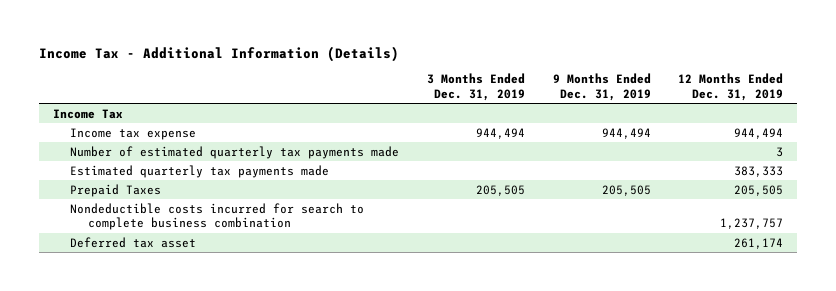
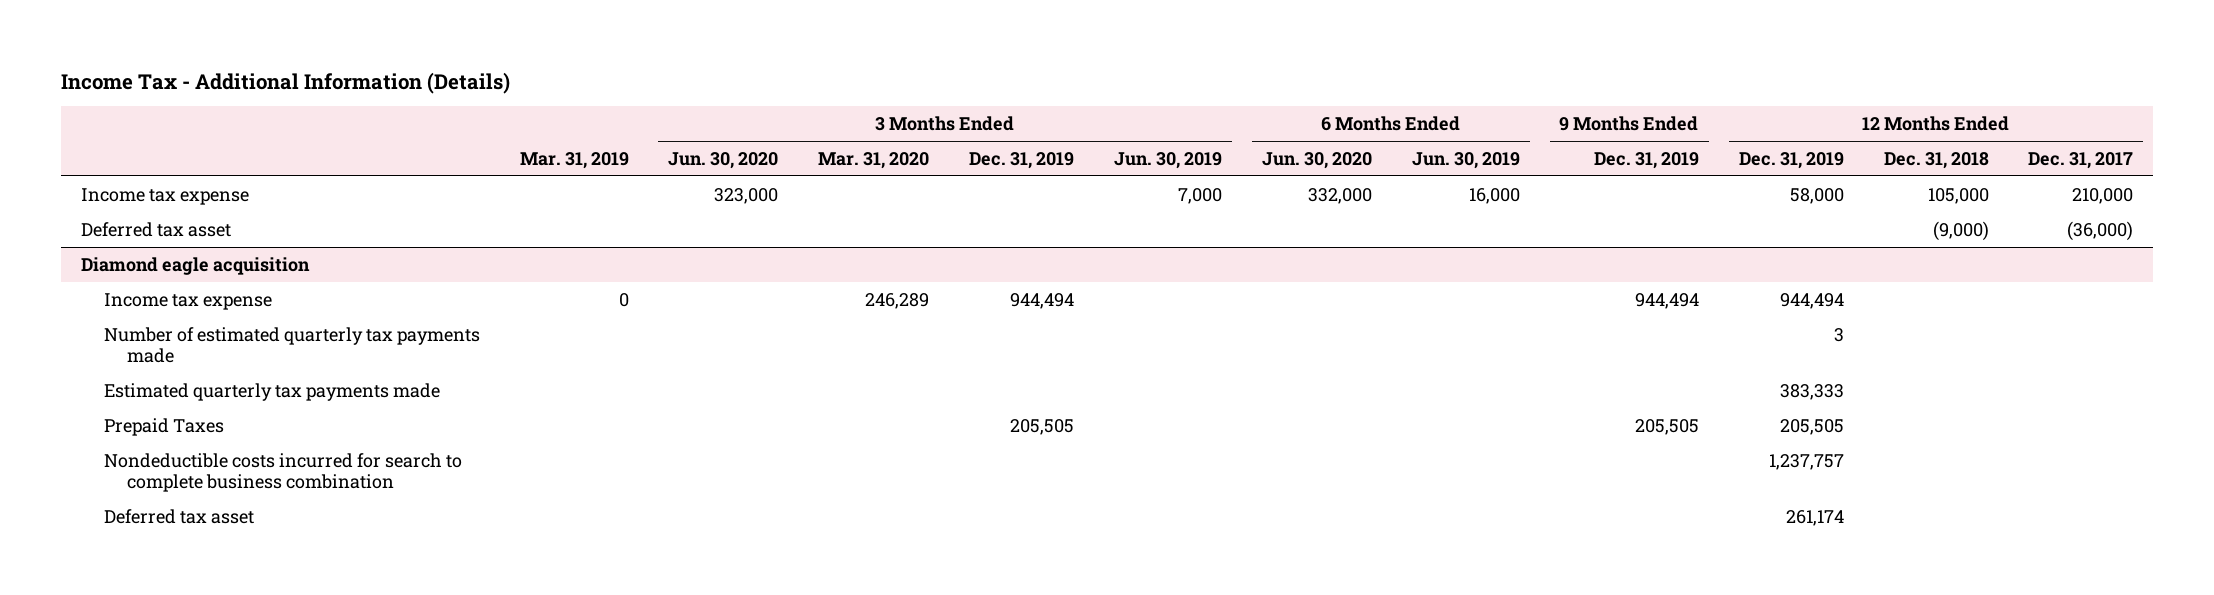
- | 3 Months Ended Dec. 31, 2019 | 9 Months Ended Dec. 31, 2019 | 12 Months Ended Dec. 31, 2019
+ | Mar. 31, 2019 | 3 Months Ended Jun. 30, 2020 | 3 Months Ended Mar. 31, 2020 | 3 Months Ended Dec. 31, 2019 | 3 Months Ended Jun. 30, 2019 | 6 Months Ended Jun. 30, 2020 | 6 Months Ended Jun. 30, 2019 | 9 Months Ended Dec. 31, 2019 | 12 Months Ended Dec. 31, 2019 | 12 Months Ended Dec. 31, 2018 | 12 Months Ended Dec. 31, 2017
- Income Tax
+ Income tax expense | | 323,000 | | | 7,000 | 332,000 | 16,000 | | 58,000 | 105,000 | 210,000
+ Deferred tax asset | | | | | | | | | | (9,000) | (36,000)
+ Diamond eagle acquisition

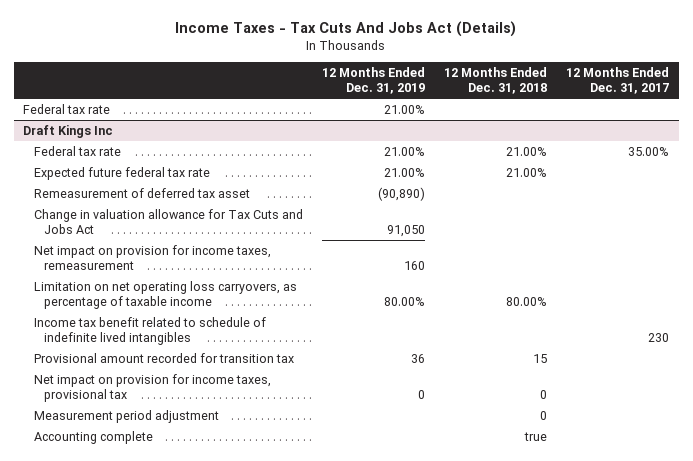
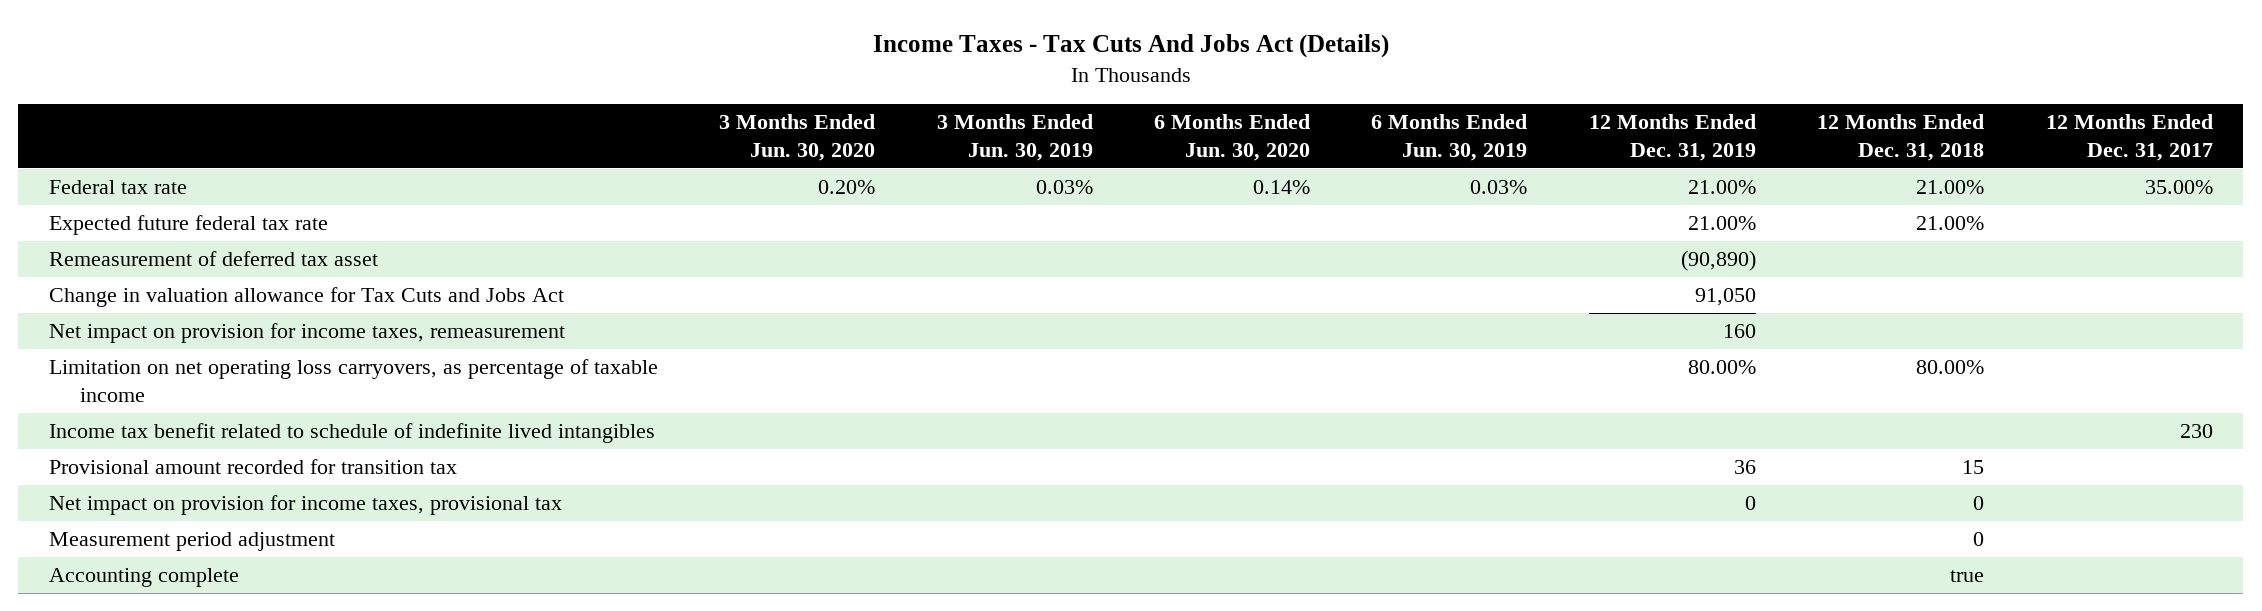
- | 12 Months Ended Dec. 31, 2019 | 12 Months Ended Dec. 31, 2018 | 12 Months Ended Dec. 31, 2017
+ | 3 Months Ended Jun. 30, 2020 | 3 Months Ended Jun. 30, 2019 | 6 Months Ended Jun. 30, 2020 | 6 Months Ended Jun. 30, 2019 | 12 Months Ended Dec. 31, 2019 | 12 Months Ended Dec. 31, 2018 | 12 Months Ended Dec. 31, 2017
- Federal tax rate | 21.00% | |
- Draft Kings Inc

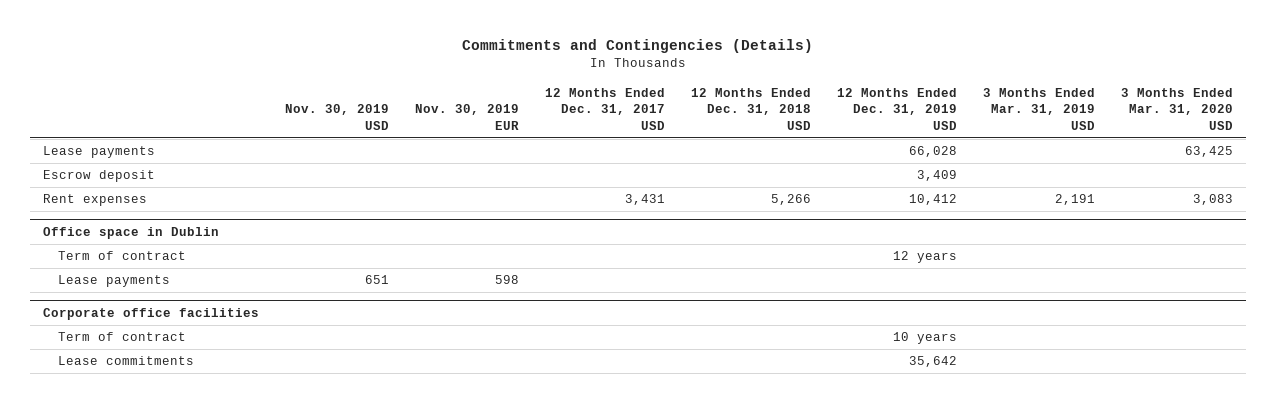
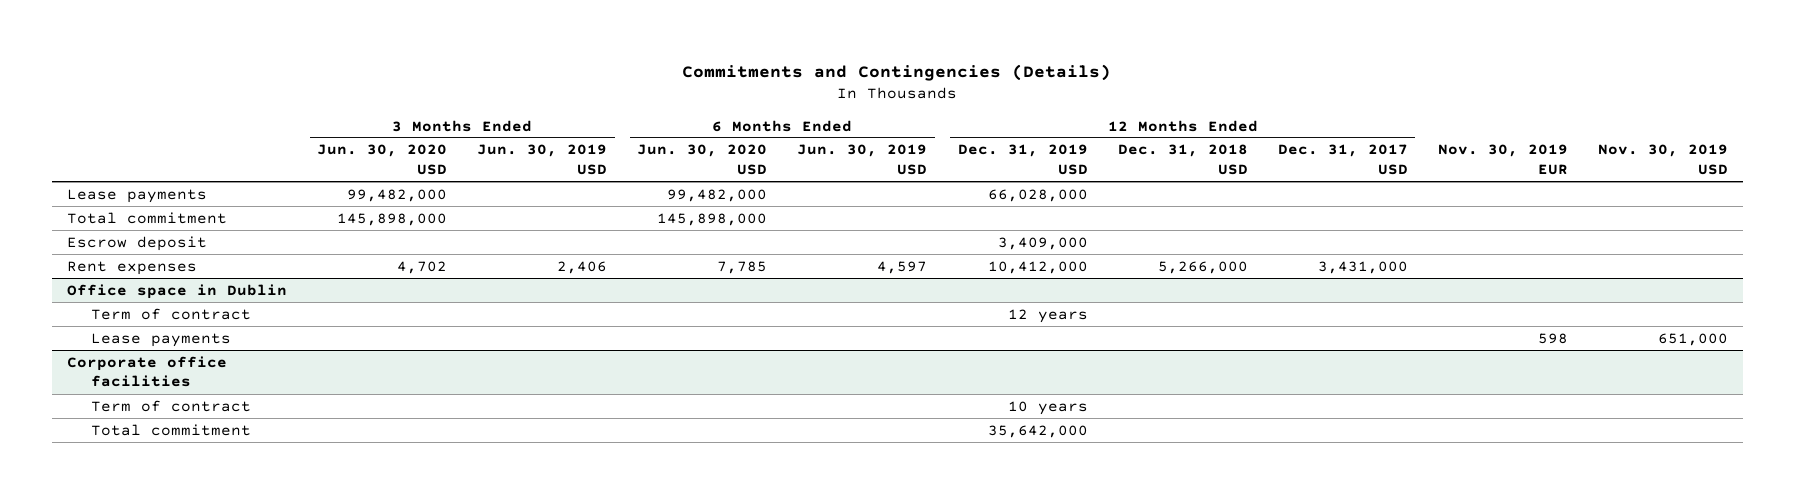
- | Nov. 30, 2019 USD | Nov. 30, 2019 EUR | 12 Months Ended Dec. 31, 2017 USD | 12 Months Ended Dec. 31, 2018 USD | 12 Months Ended Dec. 31, 2019 USD | 3 Months Ended Mar. 31, 2019 USD | 3 Months Ended Mar. 31, 2020 USD
+ | 3 Months Ended Jun. 30, 2020 USD | 3 Months Ended Jun. 30, 2019 USD | 6 Months Ended Jun. 30, 2020 USD | 6 Months Ended Jun. 30, 2019 USD | 12 Months Ended Dec. 31, 2019 USD | 12 Months Ended Dec. 31, 2018 USD | 12 Months Ended Dec. 31, 2017 USD | Nov. 30, 2019 EUR | Nov. 30, 2019 USD
- Lease payments | | | | | 66,028 | | 63,425
- Escrow deposit | | | | | 3,409 | |
- Rent expenses | | | 3,431 | 5,266 | 10,412 | 2,191 | 3,083
+ Lease payments | 99,482,000 | | 99,482,000 | | 66,028,000 | | | |
+ Total commitment | 145,898,000 | | 145,898,000 | | | | | |
+ Escrow deposit | | | | | 3,409,000 | | | |
+ Rent expenses | 4,702 | 2,406 | 7,785 | 4,597 | 10,412,000 | 5,266,000 | 3,431,000 | |
@ Office space in Dublin
- Lease payments | 651 | 598 | | | | |
+ Lease payments | | | | | | | | 598 | 651,000
@ Corporate office facilities
- Lease commitments | | | | | 35,642 | |
+ Total commitment | | | | | 35,642,000 | | | |

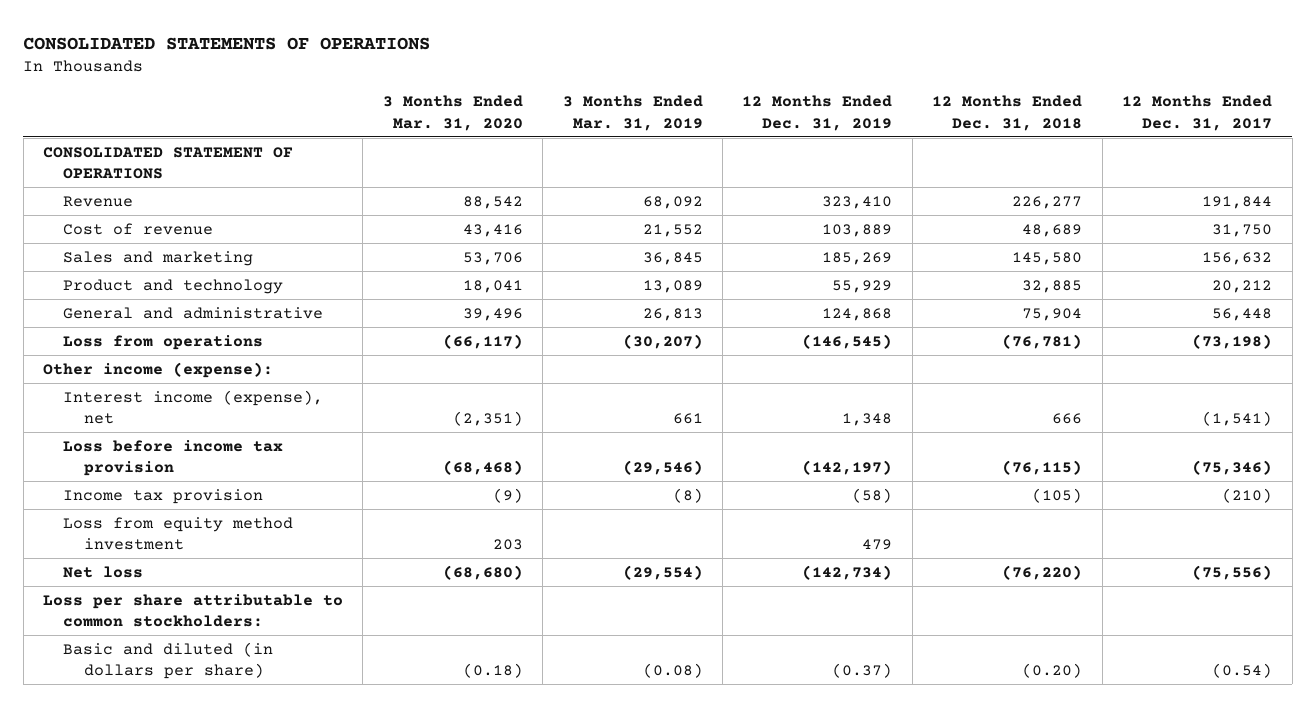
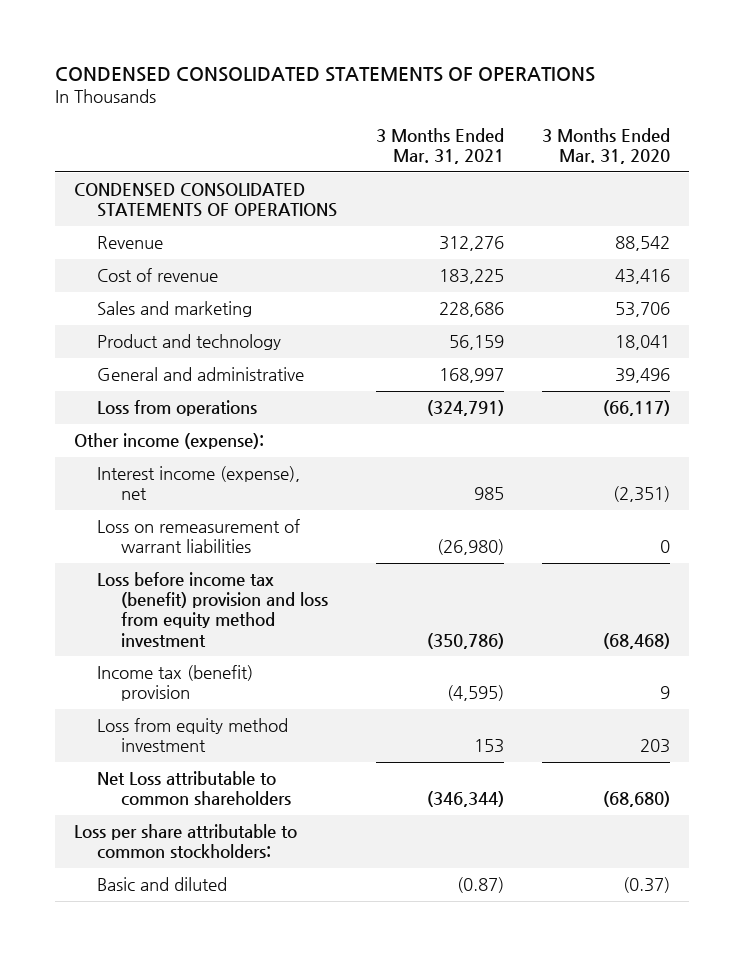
- CONSOLIDATED STATEMENTS OF OPERATIONS
+ CONDENSED CONSOLIDATED STATEMENTS OF OPERATIONS
- | 3 Months Ended Mar. 31, 2020 | 3 Months Ended Mar. 31, 2019 | 12 Months Ended Dec. 31, 2019 | 12 Months Ended Dec. 31, 2018 | 12 Months Ended Dec. 31, 2017
+ | 3 Months Ended Mar. 31, 2021 | 3 Months Ended Mar. 31, 2020
- CONSOLIDATED STATEMENT OF OPERATIONS
+ CONDENSED CONSOLIDATED STATEMENTS OF OPERATIONS
- Loss before income tax provision | (68,468) | (29,546) | (142,197) | (76,115) | (75,346)
- Income tax provision | (9) | (8) | (58) | (105) | (210)
+ Loss on remeasurement of warrant liabilities | (26,980) | 0
+ Loss before income tax (benefit) provision and loss from equity method investment | (350,786) | (68,468)
+ Income tax (benefit) provision | (4,595) | 9
- Net loss | (68,680) | (29,554) | (142,734) | (76,220) | (75,556)
+ Net Loss attributable to common shareholders | (346,344) | (68,680)
- Basic and diluted (in dollars per share) | (0.18) | (0.08) | (0.37) | (0.20) | (0.54)
+ Basic and diluted | (0.87) | (0.37)

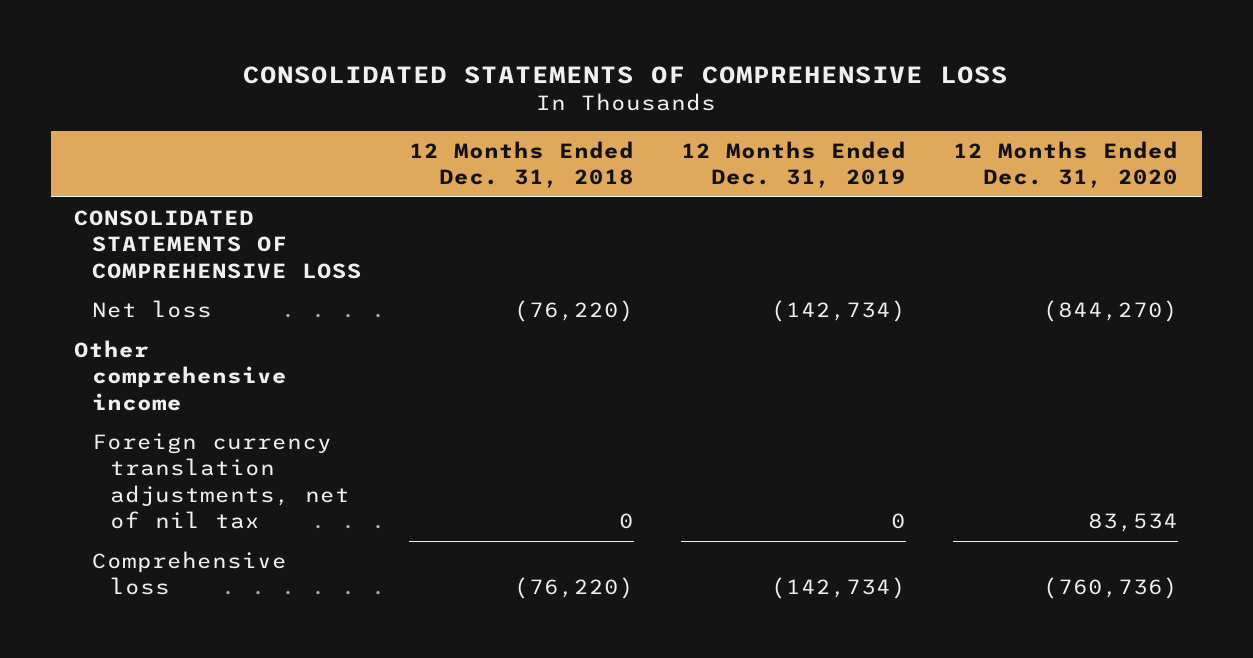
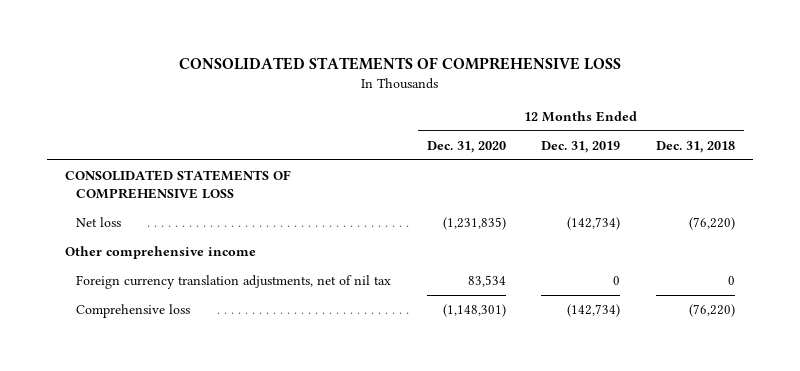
- | 12 Months Ended Dec. 31, 2018 | 12 Months Ended Dec. 31, 2019 | 12 Months Ended Dec. 31, 2020
+ | 12 Months Ended Dec. 31, 2020 | 12 Months Ended Dec. 31, 2019 | 12 Months Ended Dec. 31, 2018
- Net loss | (76,220) | (142,734) | (844,270)
+ Net loss | (1,231,835) | (142,734) | (76,220)
- Comprehensive loss | (76,220) | (142,734) | (760,736)
+ Comprehensive loss | (1,148,301) | (142,734) | (76,220)

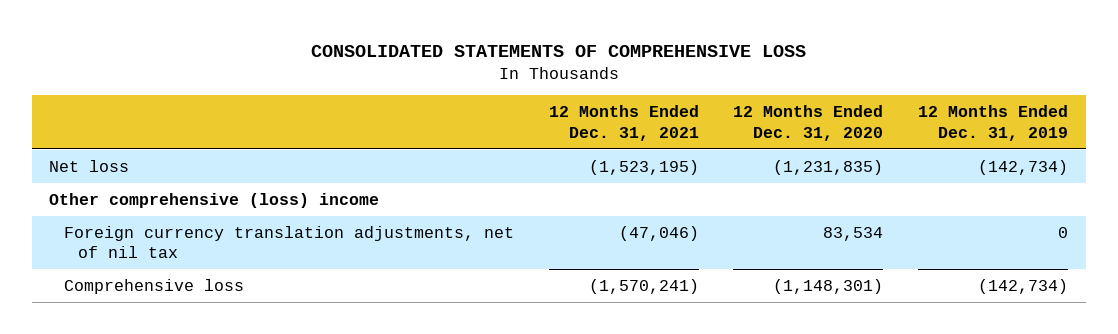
- | 12 Months Ended Dec. 31, 2020 | 12 Months Ended Dec. 31, 2019 | 12 Months Ended Dec. 31, 2018
+ | 12 Months Ended Dec. 31, 2021 | 12 Months Ended Dec. 31, 2020 | 12 Months Ended Dec. 31, 2019
- CONSOLIDATED STATEMENTS OF COMPREHENSIVE LOSS
- Other comprehensive income
+ Other comprehensive (loss) income

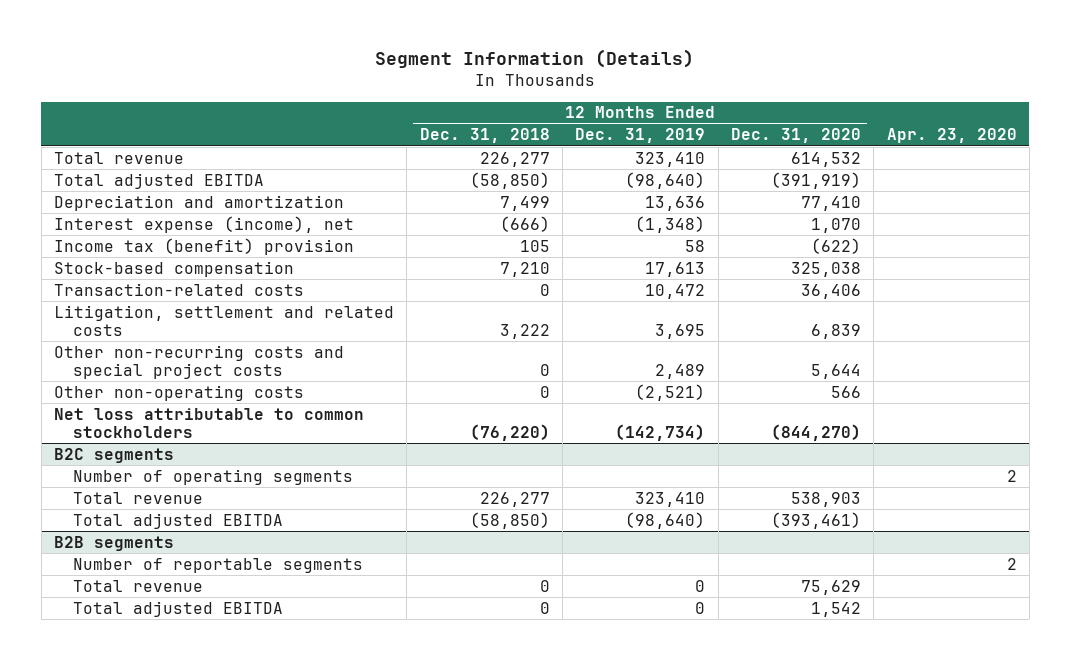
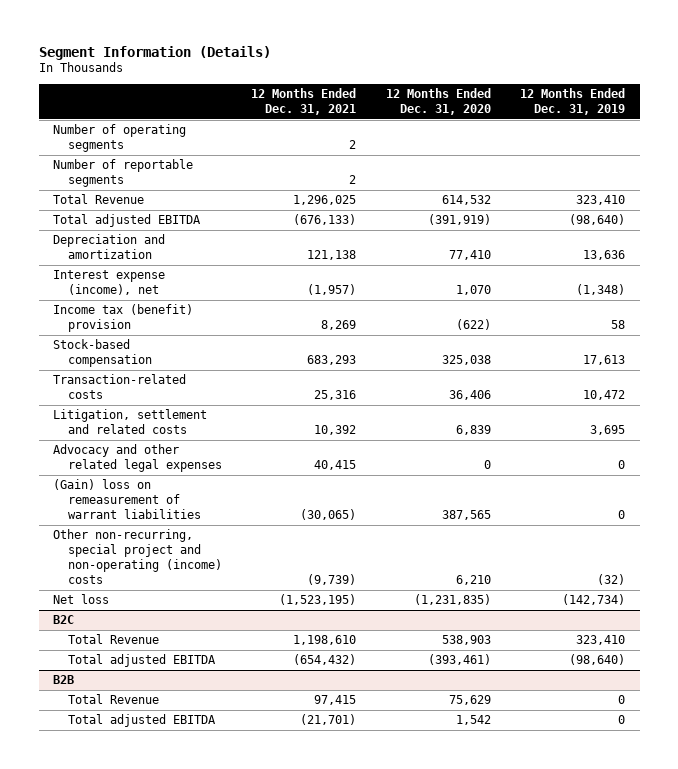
- | 12 Months Ended Dec. 31, 2018 | 12 Months Ended Dec. 31, 2019 | 12 Months Ended Dec. 31, 2020 | Apr. 23, 2020
+ | 12 Months Ended Dec. 31, 2021 | 12 Months Ended Dec. 31, 2020 | 12 Months Ended Dec. 31, 2019
- Total revenue | 226,277 | 323,410 | 614,532 |
+ Number of operating segments | 2 | |
+ Number of reportable segments | 2 | |
+ Total Revenue | 1,296,025 | 614,532 | 323,410
- Other non-recurring costs and special project costs | 0 | 2,489 | 5,644 |
- Other non-operating costs | 0 | (2,521) | 566 |
- Net loss attributable to common stockholders | (76,220) | (142,734) | (844,270) |
- B2C segments
- Number of operating segments | | | | 2
- Total revenue | 226,277 | 323,410 | 538,903 |
+ Advocacy and other related legal expenses | 40,415 | 0 | 0
+ (Gain) loss on remeasurement of warrant liabilities | (30,065) | 387,565 | 0
+ Other non-recurring, special project and non-operating (income) costs | (9,739) | 6,210 | (32)
+ Net loss | (1,523,195) | (1,231,835) | (142,734)
+ B2C
+ Total Revenue | 1,198,610 | 538,903 | 323,410
- B2B segments
- Number of reportable segments | | | | 2
- Total revenue | 0 | 0 | 75,629 |
+ B2B
+ Total Revenue | 97,415 | 75,629 | 0

